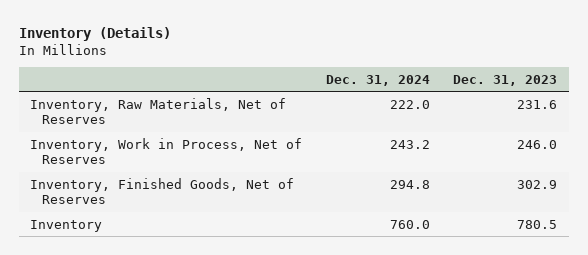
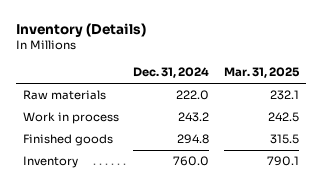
- | Dec. 31, 2024 | Dec. 31, 2023
+ | Dec. 31, 2024 | Mar. 31, 2025
- Inventory, Raw Materials, Net of Reserves | 222.0 | 231.6
- Inventory, Work in Process, Net of Reserves | 243.2 | 246.0
- Inventory, Finished Goods, Net of Reserves | 294.8 | 302.9
+ Raw materials | 222.0 | 232.1
+ Work in process | 243.2 | 242.5
+ Finished goods | 294.8 | 315.5

